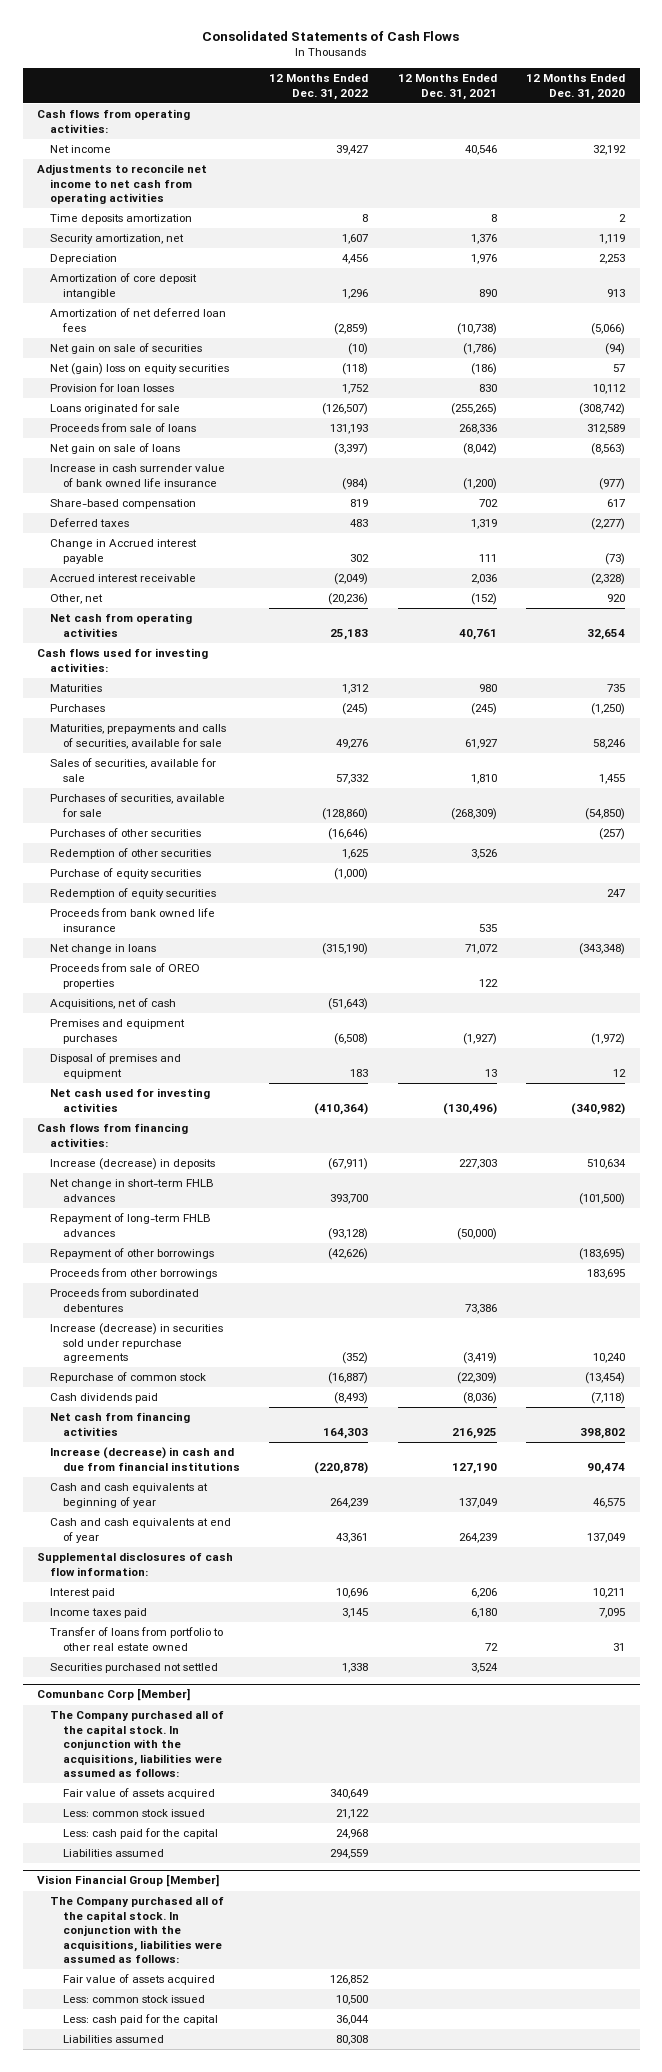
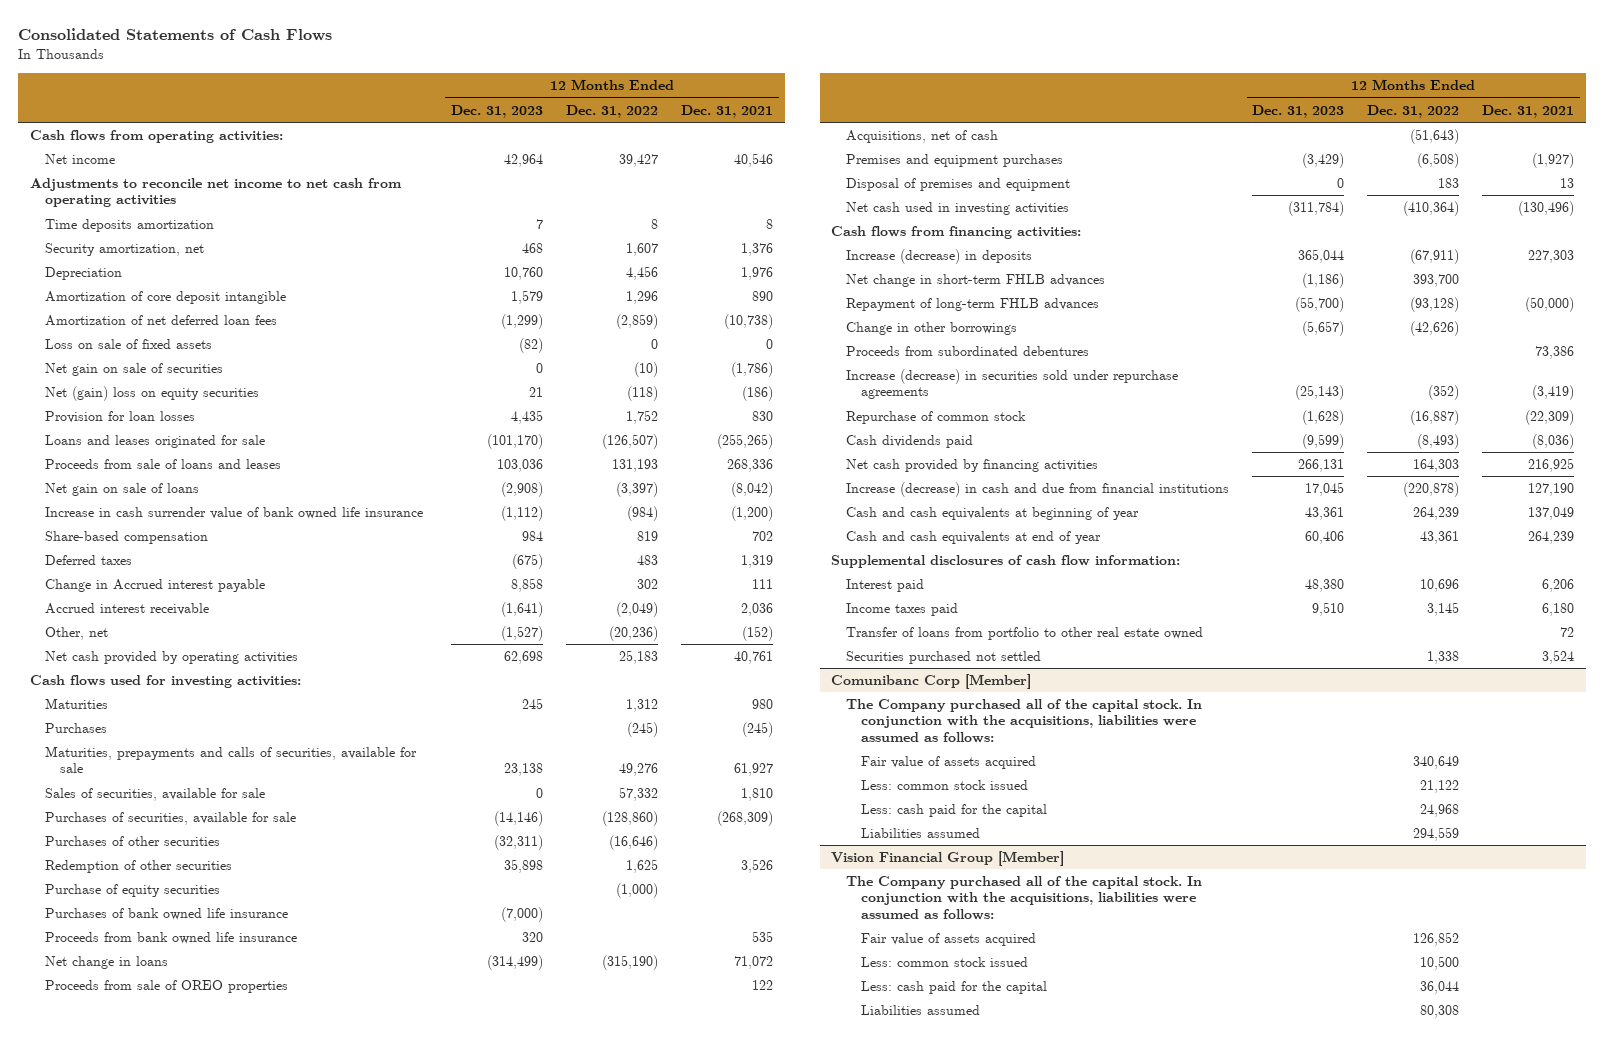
- | 12 Months Ended Dec. 31, 2022 | 12 Months Ended Dec. 31, 2021 | 12 Months Ended Dec. 31, 2020
+ | 12 Months Ended Dec. 31, 2023 | 12 Months Ended Dec. 31, 2022 | 12 Months Ended Dec. 31, 2021
+ Loss on sale of fixed assets | (82) | 0 | 0
- Loans originated for sale | (126,507) | (255,265) | (308,742)
- Proceeds from sale of loans | 131,193 | 268,336 | 312,589
+ Loans and leases originated for sale | (101,170) | (126,507) | (255,265)
+ Proceeds from sale of loans and leases | 103,036 | 131,193 | 268,336
- Net cash from operating activities | 25,183 | 40,761 | 32,654
+ Net cash provided by operating activities | 62,698 | 25,183 | 40,761
- Redemption of equity securities | | | 247
+ Purchases of bank owned life insurance | (7,000) | |
- Net cash used for investing activities | (410,364) | (130,496) | (340,982)
+ Net cash used in investing activities | (311,784) | (410,364) | (130,496)
- Repayment of other borrowings | (42,626) | | (183,695)
- Proceeds from other borrowings | | | 183,695
+ Change in other borrowings | (5,657) | (42,626) |
- Net cash from financing activities | 164,303 | 216,925 | 398,802
+ Net cash provided by financing activities | 266,131 | 164,303 | 216,925
- Comunbanc Corp [Member]
+ Comunibanc Corp [Member]

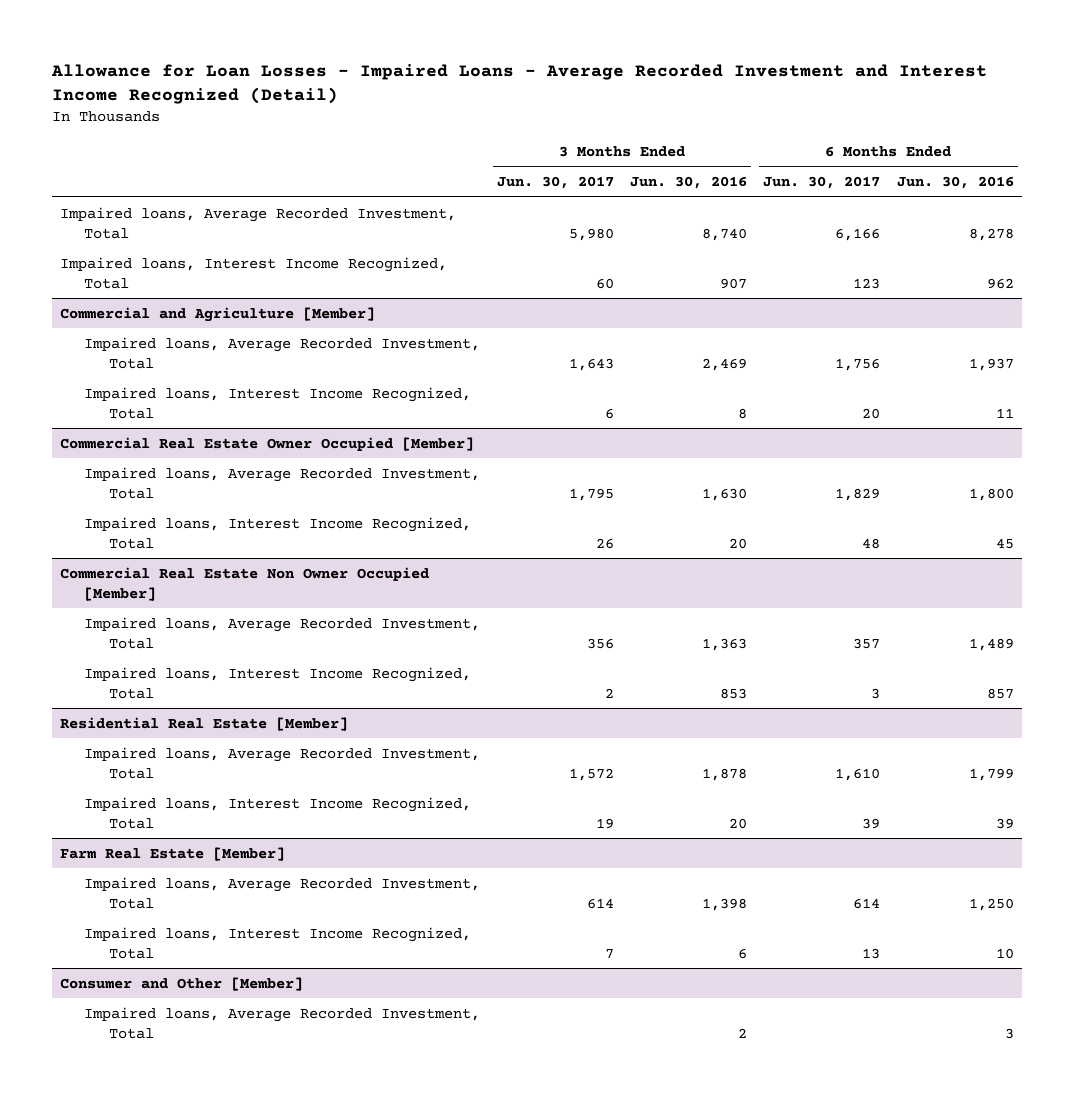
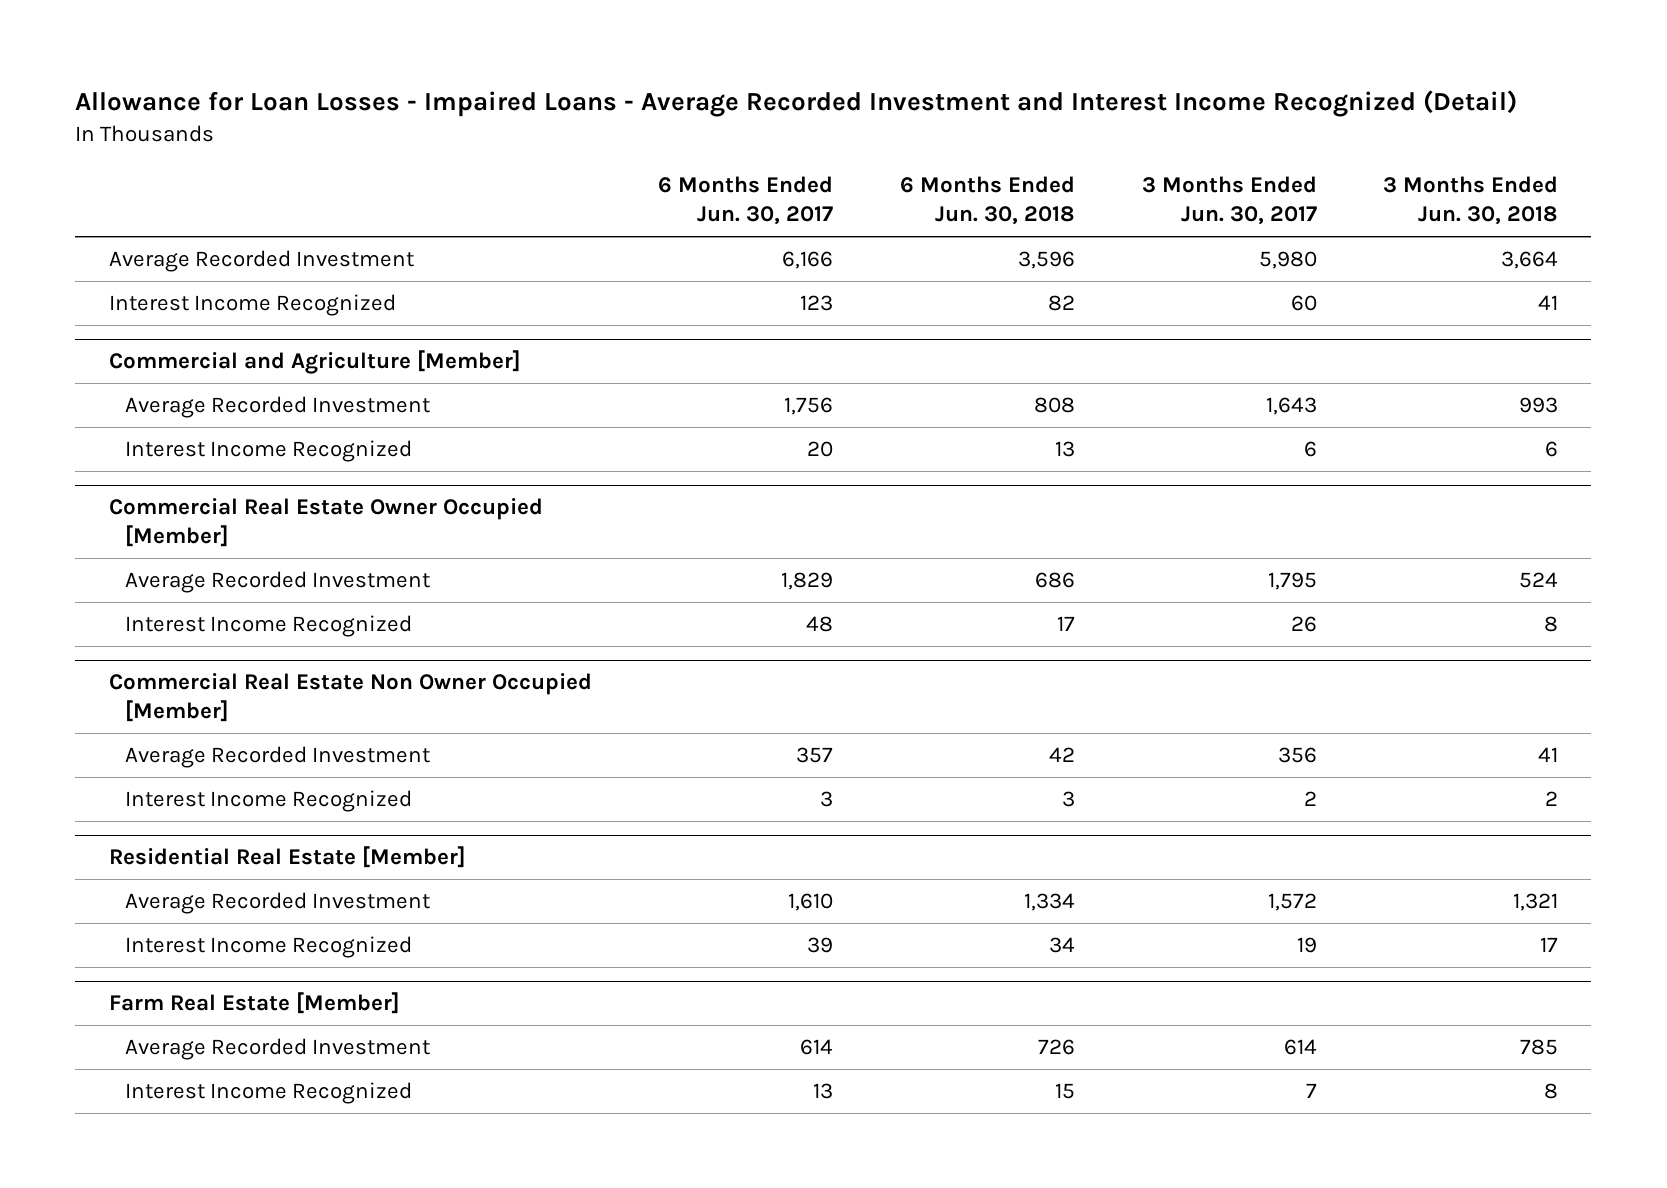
- | 3 Months Ended Jun. 30, 2017 | 3 Months Ended Jun. 30, 2016 | 6 Months Ended Jun. 30, 2017 | 6 Months Ended Jun. 30, 2016
+ | 6 Months Ended Jun. 30, 2017 | 6 Months Ended Jun. 30, 2018 | 3 Months Ended Jun. 30, 2017 | 3 Months Ended Jun. 30, 2018
- Impaired loans, Average Recorded Investment, Total | 5,980 | 8,740 | 6,166 | 8,278
- Impaired loans, Interest Income Recognized, Total | 60 | 907 | 123 | 962
+ Average Recorded Investment | 6,166 | 3,596 | 5,980 | 3,664
+ Interest Income Recognized | 123 | 82 | 60 | 41
@ Commercial and Agriculture [Member]
- Impaired loans, Average Recorded Investment, Total | 1,643 | 2,469 | 1,756 | 1,937
- Impaired loans, Interest Income Recognized, Total | 6 | 8 | 20 | 11
+ Average Recorded Investment | 1,756 | 808 | 1,643 | 993
+ Interest Income Recognized | 20 | 13 | 6 | 6
@ Commercial Real Estate Owner Occupied [Member]
- Impaired loans, Average Recorded Investment, Total | 1,795 | 1,630 | 1,829 | 1,800
- Impaired loans, Interest Income Recognized, Total | 26 | 20 | 48 | 45
+ Average Recorded Investment | 1,829 | 686 | 1,795 | 524
+ Interest Income Recognized | 48 | 17 | 26 | 8
@ Commercial Real Estate Non Owner Occupied [Member]
- Impaired loans, Average Recorded Investment, Total | 356 | 1,363 | 357 | 1,489
- Impaired loans, Interest Income Recognized, Total | 2 | 853 | 3 | 857
+ Average Recorded Investment | 357 | 42 | 356 | 41
+ Interest Income Recognized | 3 | 3 | 2 | 2
@ Residential Real Estate [Member]
- Impaired loans, Average Recorded Investment, Total | 1,572 | 1,878 | 1,610 | 1,799
- Impaired loans, Interest Income Recognized, Total | 19 | 20 | 39 | 39
+ Average Recorded Investment | 1,610 | 1,334 | 1,572 | 1,321
+ Interest Income Recognized | 39 | 34 | 19 | 17
@ Farm Real Estate [Member]
- Impaired loans, Average Recorded Investment, Total | 614 | 1,398 | 614 | 1,250
- Impaired loans, Interest Income Recognized, Total | 7 | 6 | 13 | 10
- Consumer and Other [Member]
- Impaired loans, Average Recorded Investment, Total | | 2 | | 3
@ Farm Real Estate [Member]
+ Average Recorded Investment | 614 | 726 | 614 | 785
+ Interest Income Recognized | 13 | 15 | 7 | 8

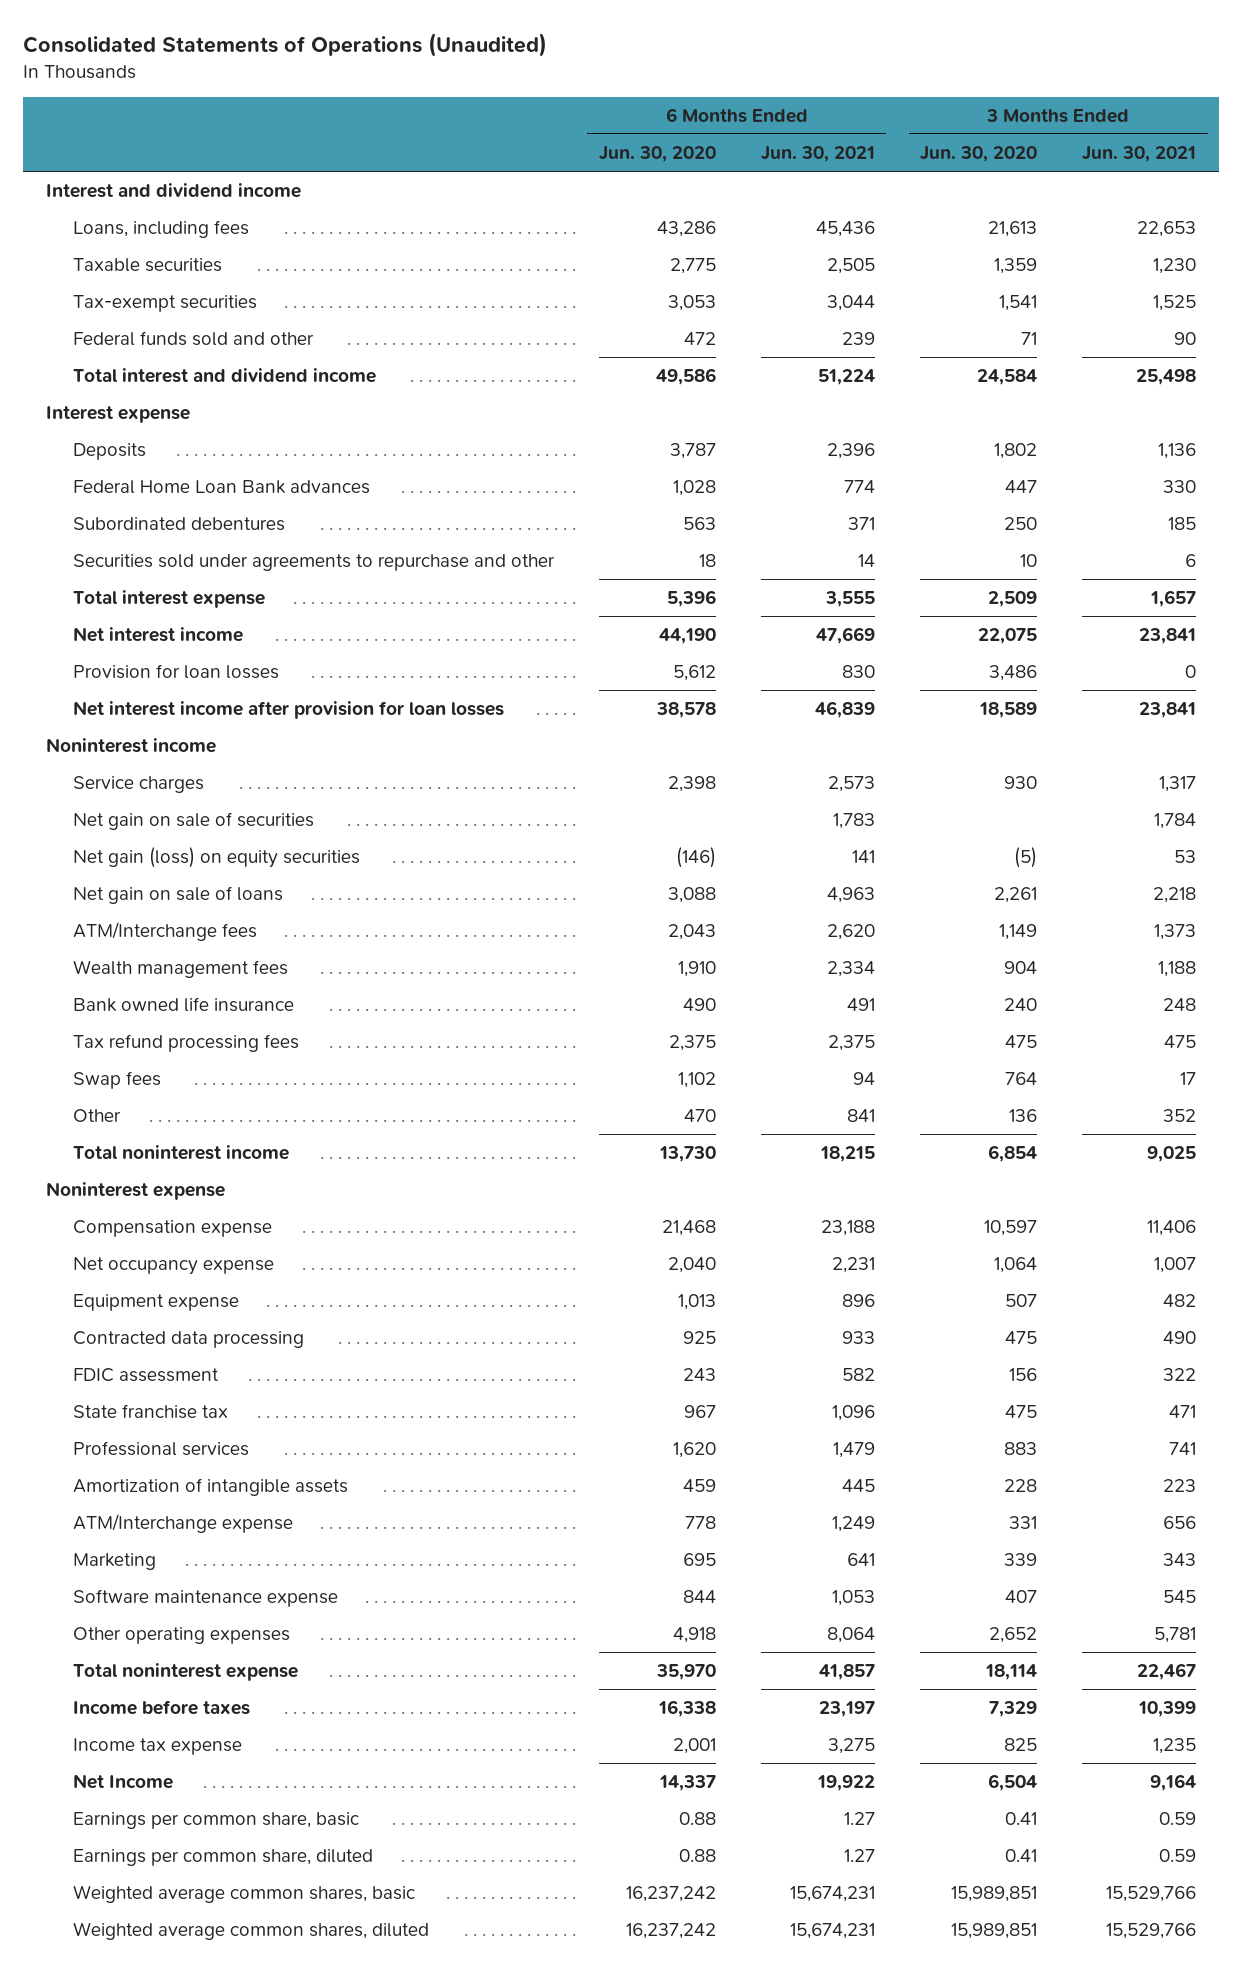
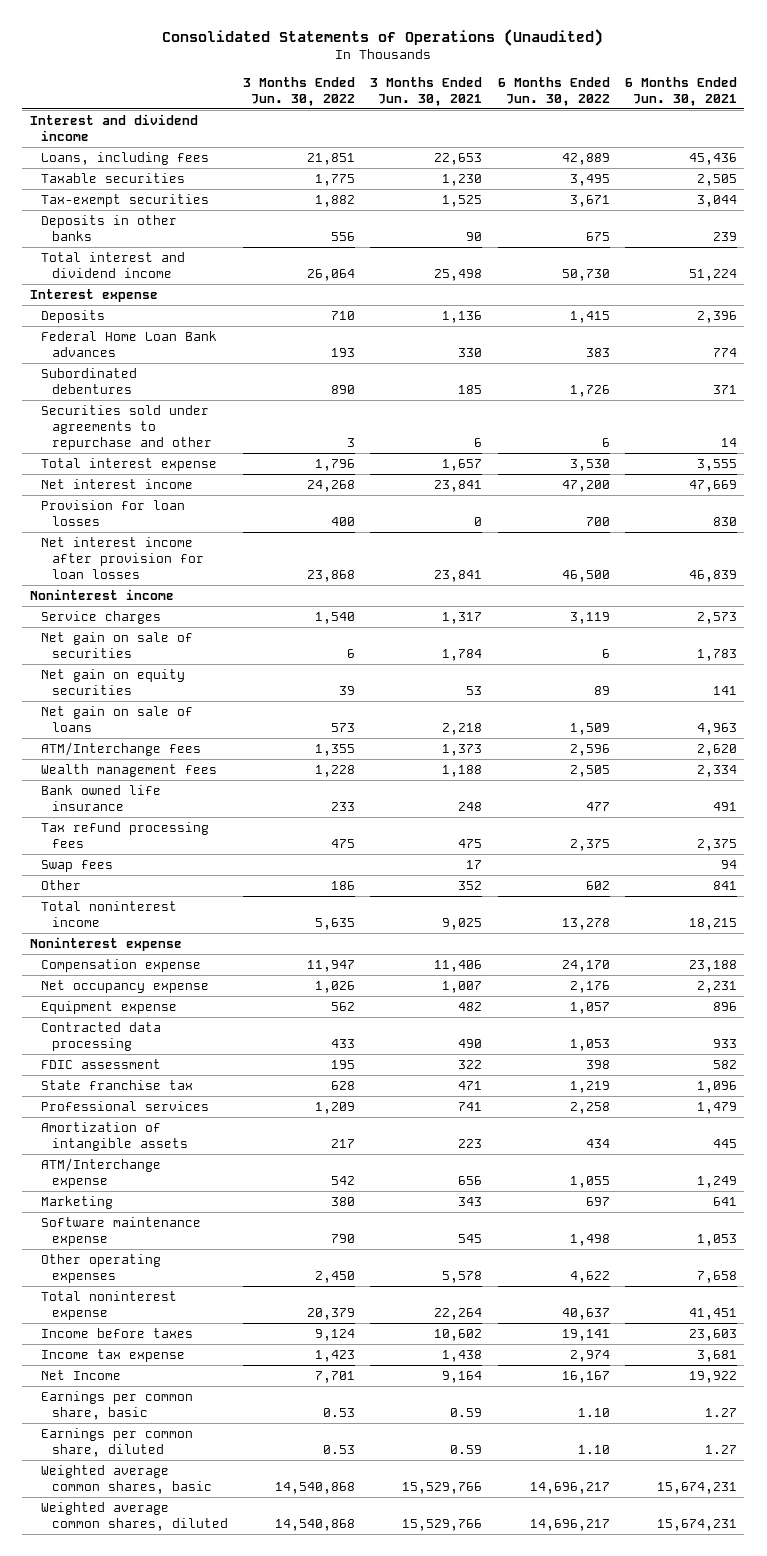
- | 6 Months Ended Jun. 30, 2020 | 6 Months Ended Jun. 30, 2021 | 3 Months Ended Jun. 30, 2020 | 3 Months Ended Jun. 30, 2021
+ | 3 Months Ended Jun. 30, 2022 | 3 Months Ended Jun. 30, 2021 | 6 Months Ended Jun. 30, 2022 | 6 Months Ended Jun. 30, 2021
- Federal funds sold and other | 472 | 239 | 71 | 90
+ Deposits in other banks | 556 | 90 | 675 | 239
- Net gain (loss) on equity securities | (146) | 141 | (5) | 53
+ Net gain on equity securities | 39 | 53 | 89 | 141
- Other operating expenses | 4,918 | 8,064 | 2,652 | 5,781
- Total noninterest expense | 35,970 | 41,857 | 18,114 | 22,467
- Income before taxes | 16,338 | 23,197 | 7,329 | 10,399
- Income tax expense | 2,001 | 3,275 | 825 | 1,235
+ Other operating expenses | 2,450 | 5,578 | 4,622 | 7,658
+ Total noninterest expense | 20,379 | 22,264 | 40,637 | 41,451
+ Income before taxes | 9,124 | 10,602 | 19,141 | 23,603
+ Income tax expense | 1,423 | 1,438 | 2,974 | 3,681

